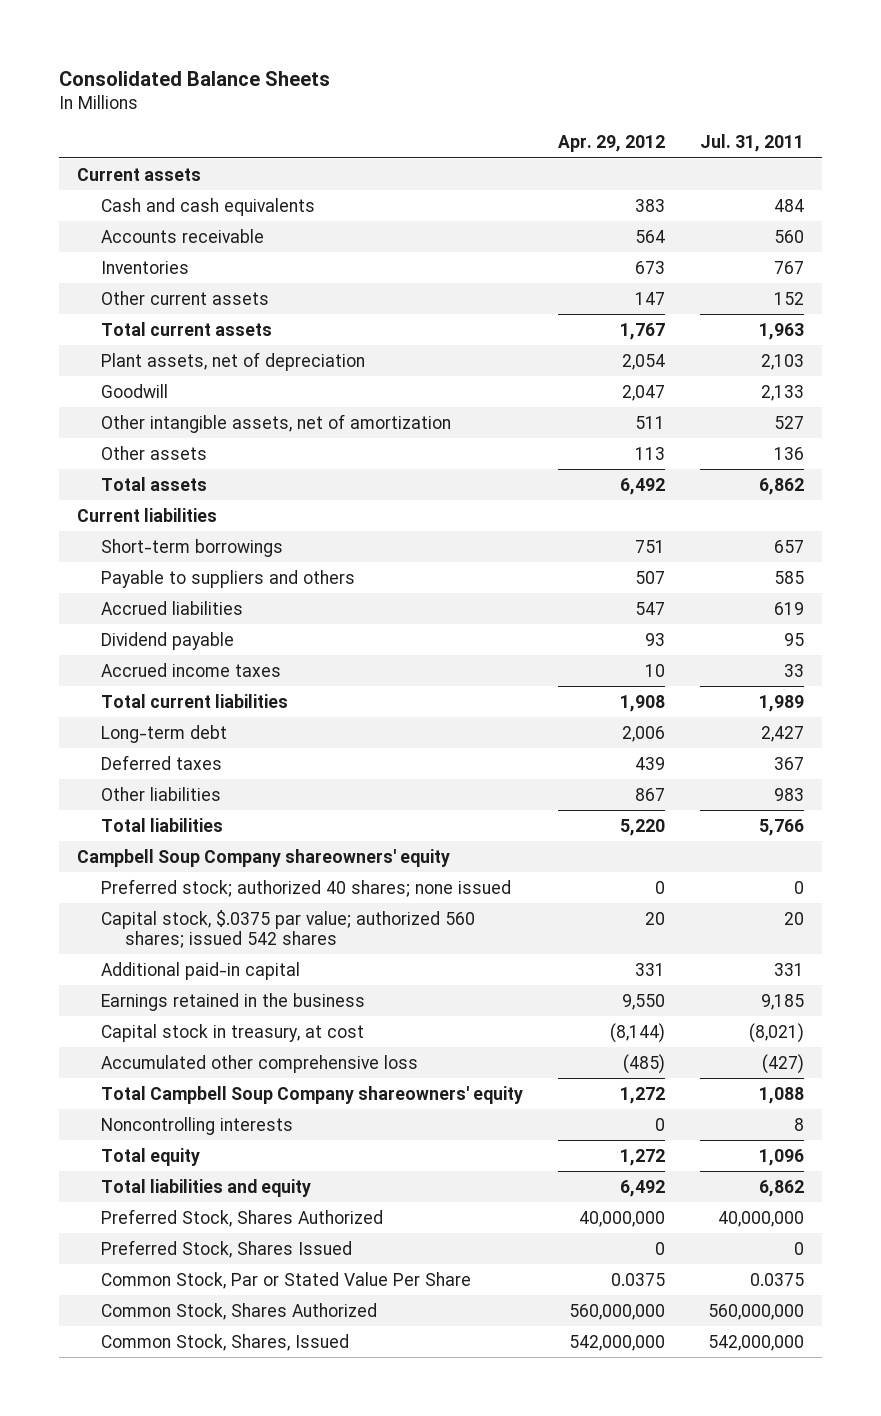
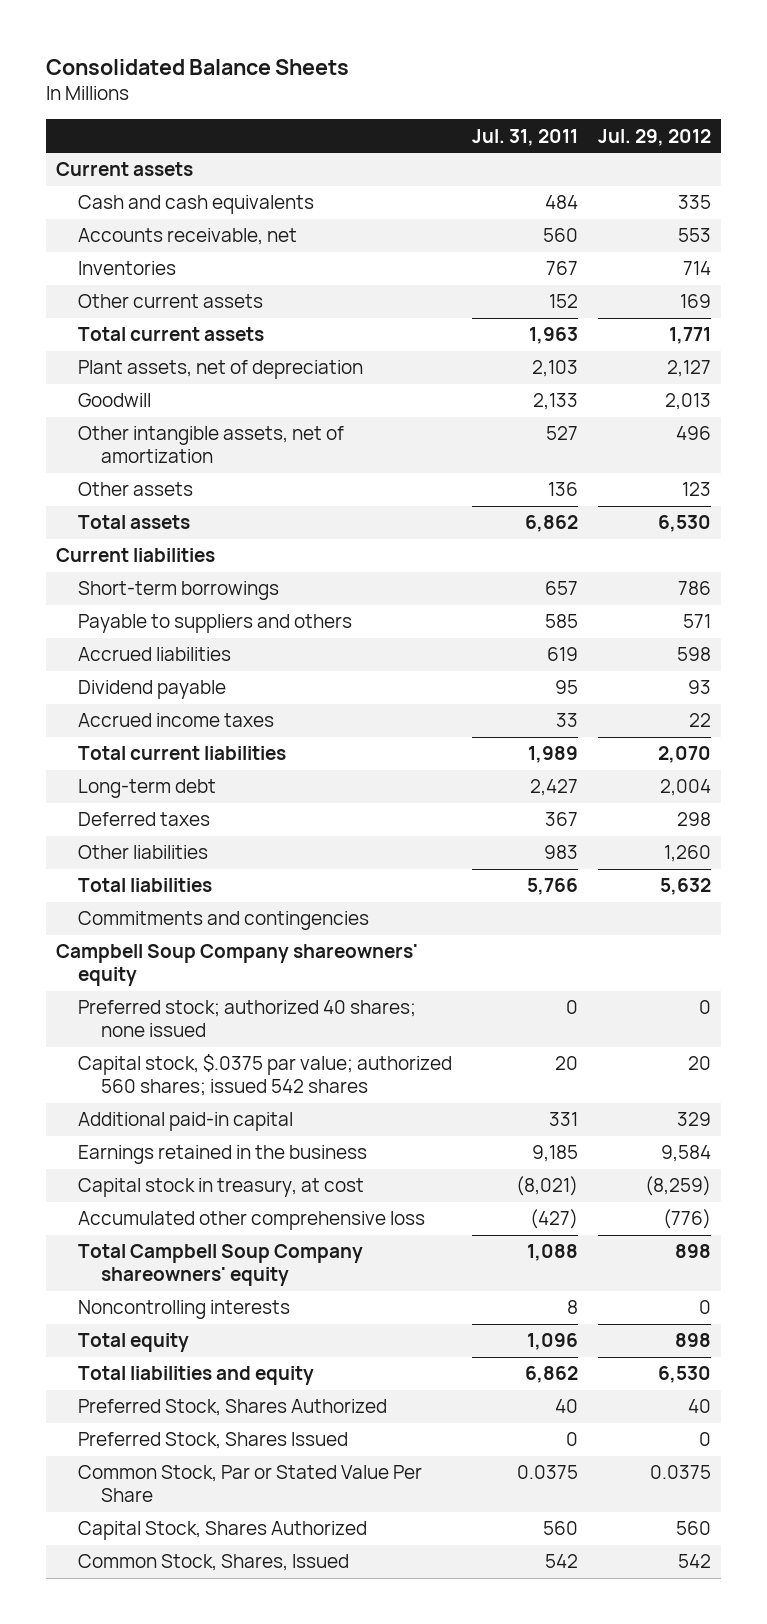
- | Apr. 29, 2012 | Jul. 31, 2011
+ | Jul. 31, 2011 | Jul. 29, 2012
- Accounts receivable | 564 | 560
+ Accounts receivable, net | 560 | 553
+ Commitments and contingencies
- Preferred Stock, Shares Authorized | 40,000,000 | 40,000,000
+ Preferred Stock, Shares Authorized | 40 | 40
- Common Stock, Shares Authorized | 560,000,000 | 560,000,000
- Common Stock, Shares, Issued | 542,000,000 | 542,000,000
+ Capital Stock, Shares Authorized | 560 | 560
+ Common Stock, Shares, Issued | 542 | 542

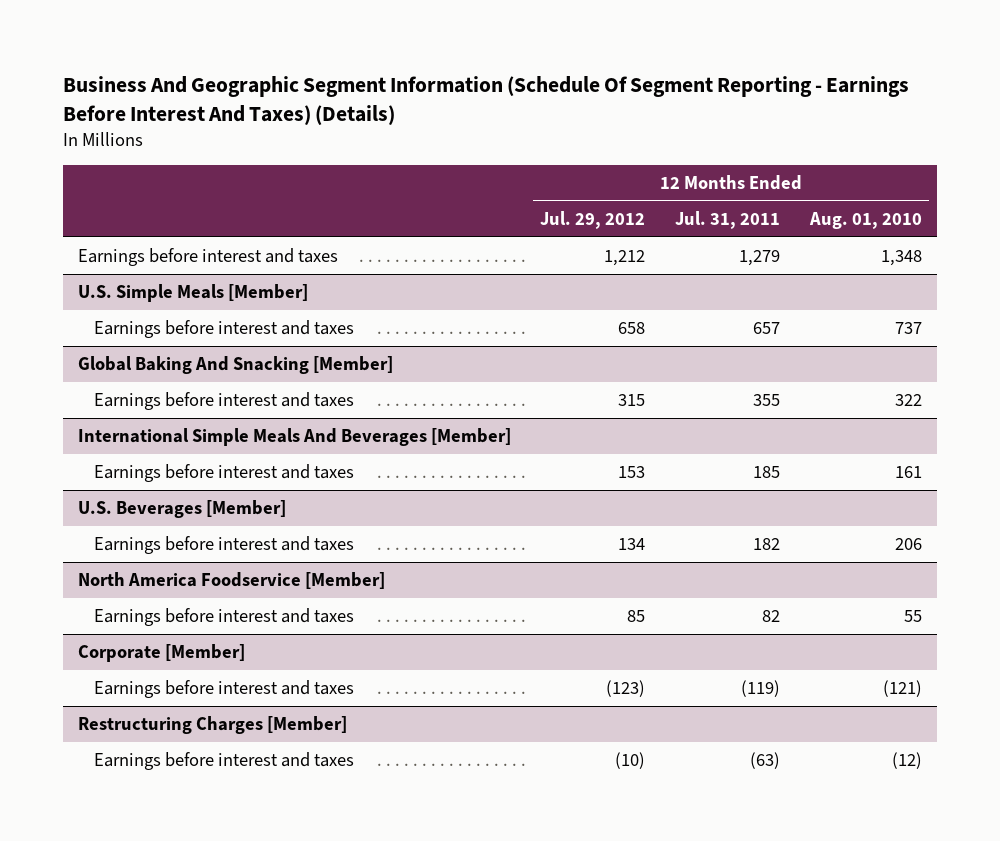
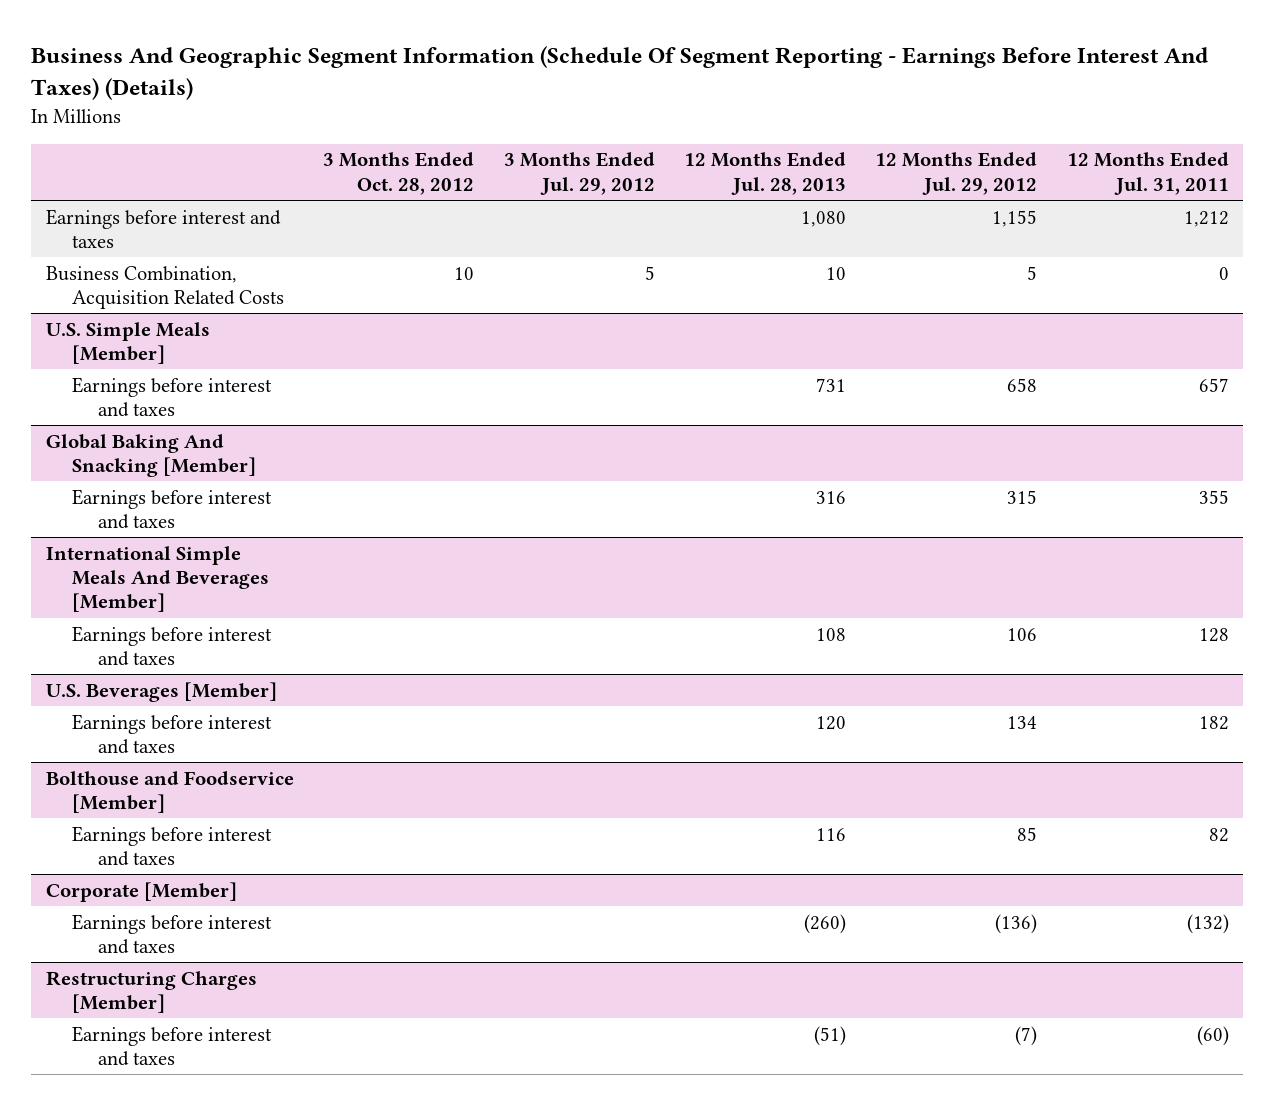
- | 12 Months Ended Jul. 29, 2012 | 12 Months Ended Jul. 31, 2011 | 12 Months Ended Aug. 01, 2010
+ | 3 Months Ended Oct. 28, 2012 | 3 Months Ended Jul. 29, 2012 | 12 Months Ended Jul. 28, 2013 | 12 Months Ended Jul. 29, 2012 | 12 Months Ended Jul. 31, 2011
- Earnings before interest and taxes | 1,212 | 1,279 | 1,348
+ Earnings before interest and taxes | | | 1,080 | 1,155 | 1,212
+ Business Combination, Acquisition Related Costs | 10 | 5 | 10 | 5 | 0
@ International Simple Meals And Beverages [Member]
- Earnings before interest and taxes | 153 | 185 | 161
+ Earnings before interest and taxes | | | 108 | 106 | 128
- North America Foodservice [Member]
+ Bolthouse and Foodservice [Member]
@ Corporate [Member]
- Earnings before interest and taxes | (123) | (119) | (121)
+ Earnings before interest and taxes | | | (260) | (136) | (132)
@ Restructuring Charges [Member]
- Earnings before interest and taxes | (10) | (63) | (12)
+ Earnings before interest and taxes | | | (51) | (7) | (60)

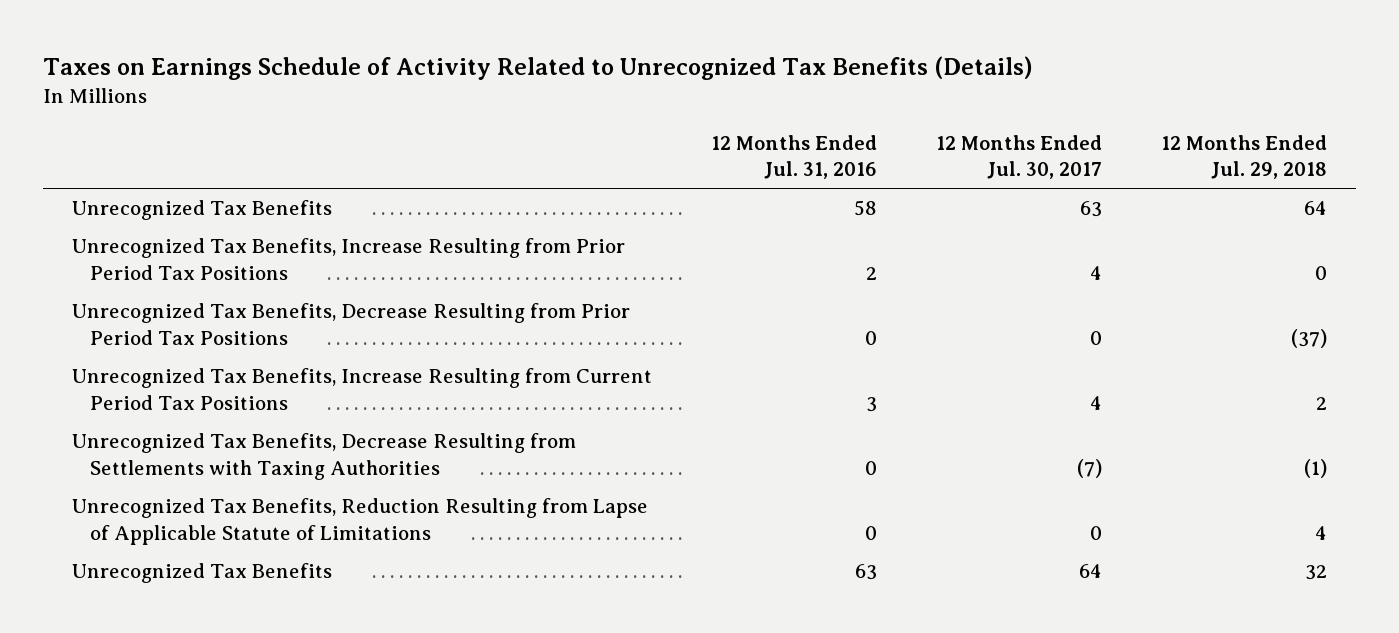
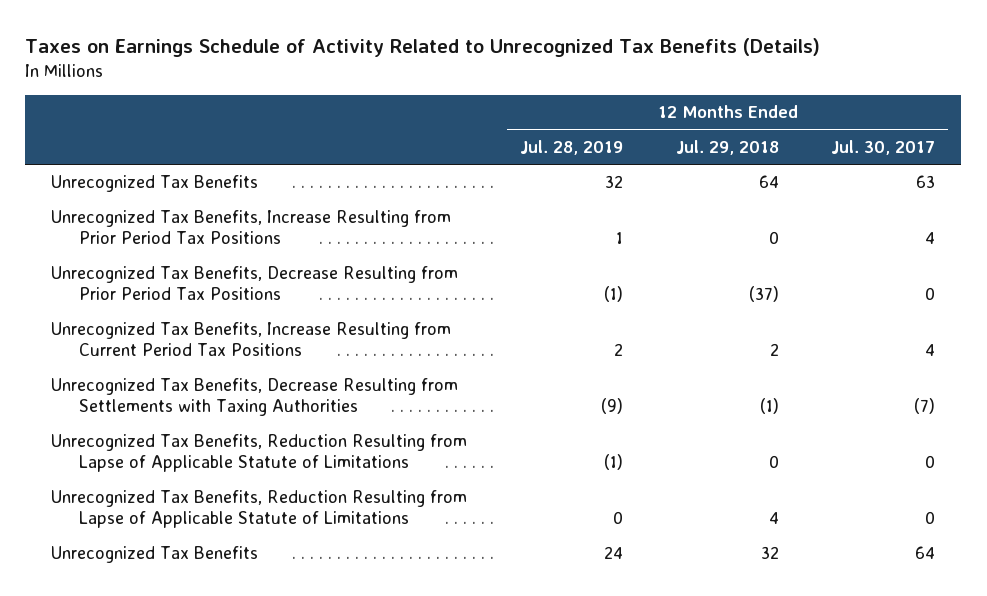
- | 12 Months Ended Jul. 31, 2016 | 12 Months Ended Jul. 30, 2017 | 12 Months Ended Jul. 29, 2018
+ | 12 Months Ended Jul. 28, 2019 | 12 Months Ended Jul. 29, 2018 | 12 Months Ended Jul. 30, 2017
+ Unrecognized Tax Benefits, Reduction Resulting from Lapse of Applicable Statute of Limitations | (1) | 0 | 0

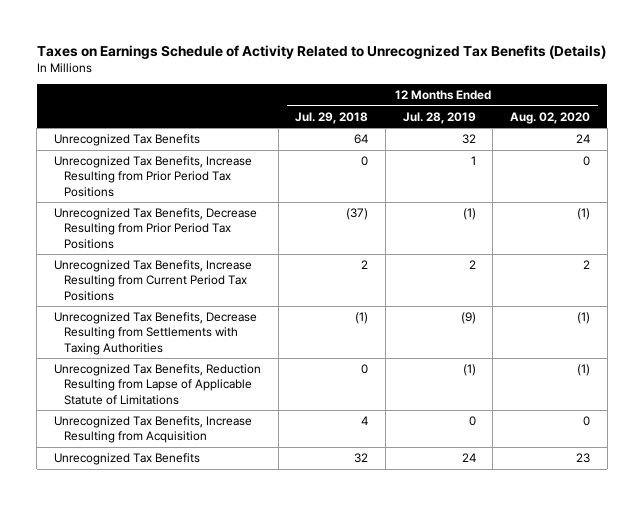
- | 12 Months Ended Jul. 28, 2019 | 12 Months Ended Jul. 29, 2018 | 12 Months Ended Jul. 30, 2017
+ | 12 Months Ended Jul. 29, 2018 | 12 Months Ended Jul. 28, 2019 | 12 Months Ended Aug. 02, 2020
- Unrecognized Tax Benefits, Reduction Resulting from Lapse of Applicable Statute of Limitations | 0 | 4 | 0
+ Unrecognized Tax Benefits, Increase Resulting from Acquisition | 4 | 0 | 0

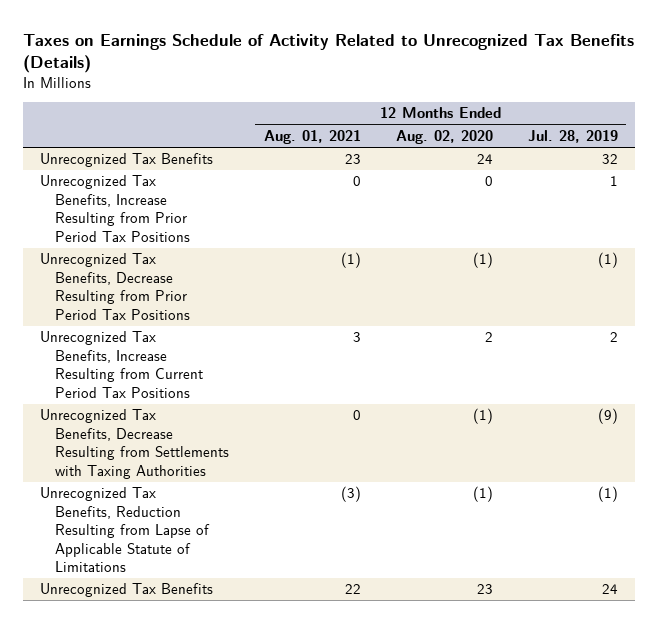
- | 12 Months Ended Jul. 29, 2018 | 12 Months Ended Jul. 28, 2019 | 12 Months Ended Aug. 02, 2020
+ | 12 Months Ended Aug. 01, 2021 | 12 Months Ended Aug. 02, 2020 | 12 Months Ended Jul. 28, 2019
- Unrecognized Tax Benefits, Increase Resulting from Acquisition | 4 | 0 | 0

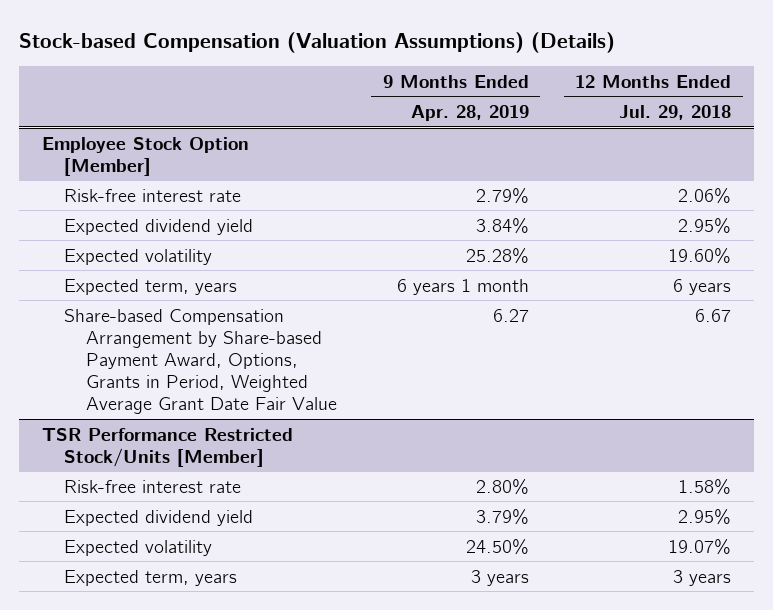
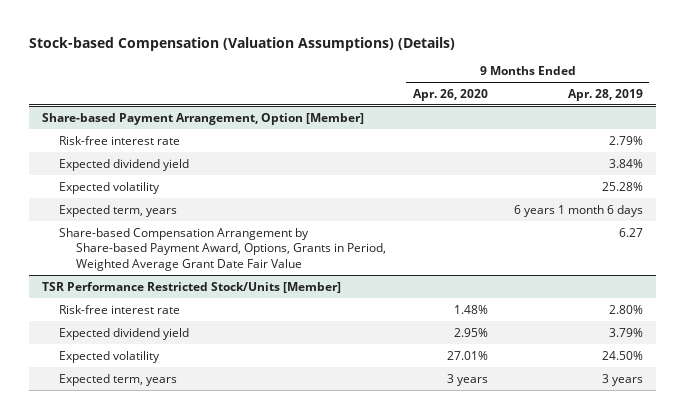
- | 9 Months Ended Apr. 28, 2019 | 12 Months Ended Jul. 29, 2018
+ | 9 Months Ended Apr. 26, 2020 | 9 Months Ended Apr. 28, 2019
- Employee Stock Option [Member]
+ Share-based Payment Arrangement, Option [Member]
- Expected term, years | 6 years 1 month | 6 years
+ Expected term, years | | 6 years 1 month 6 days

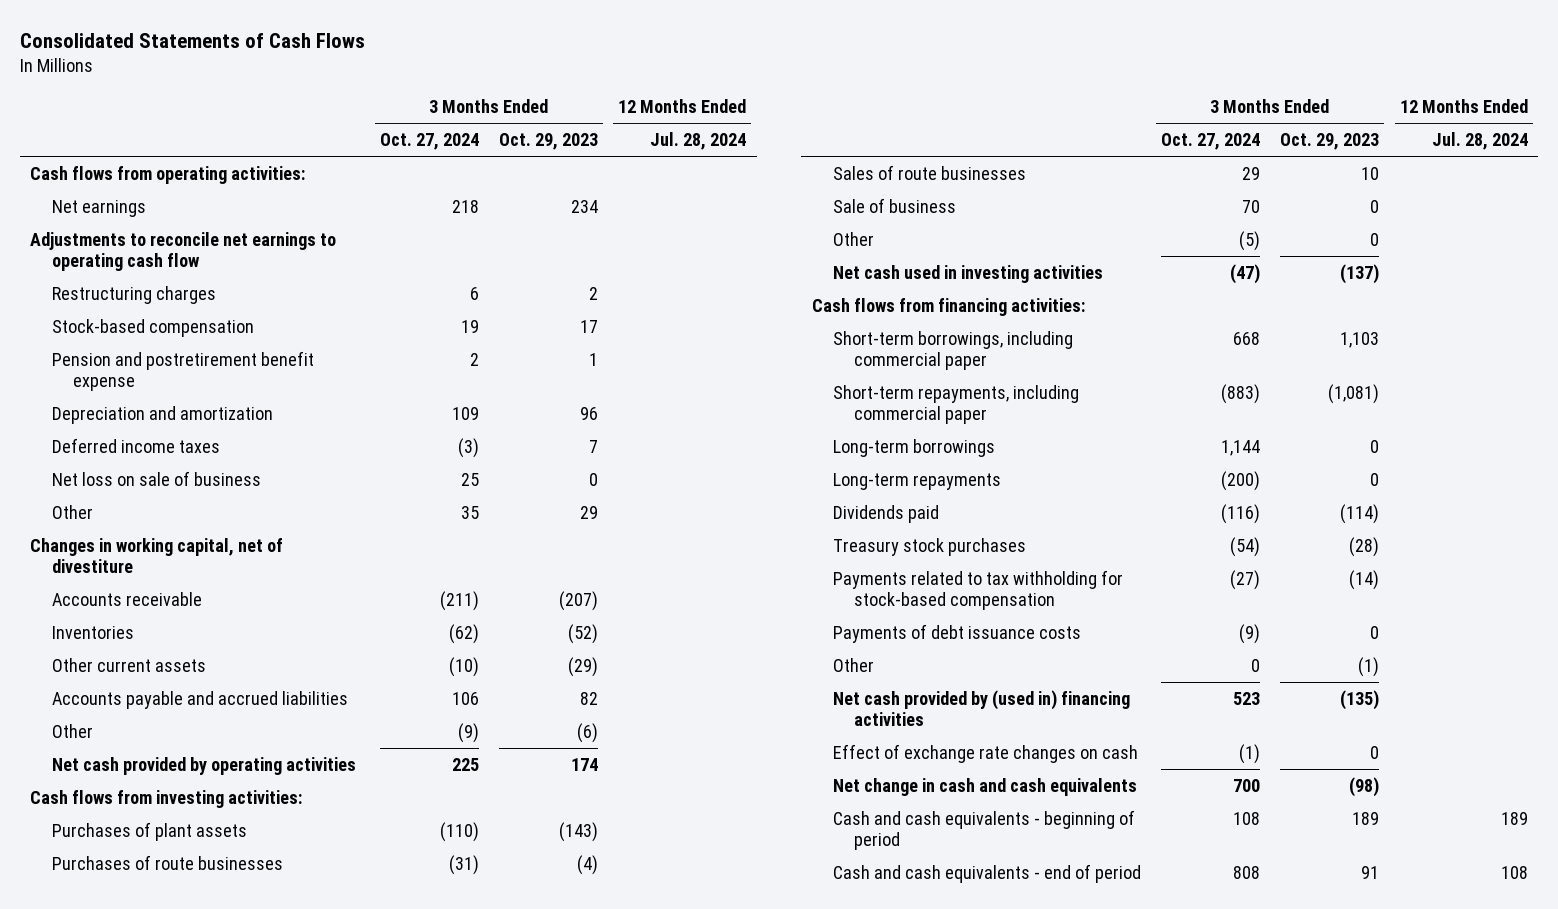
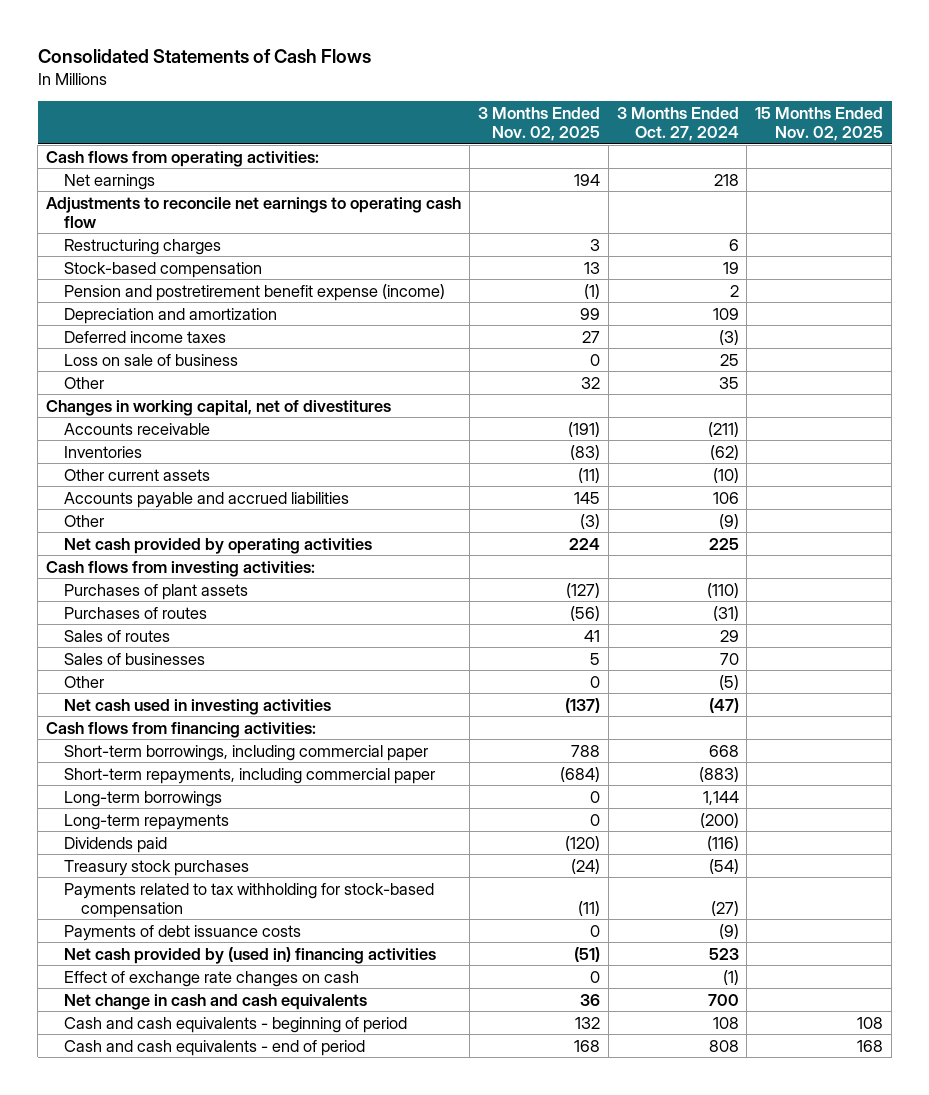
- | 3 Months Ended Oct. 27, 2024 | 3 Months Ended Oct. 29, 2023 | 12 Months Ended Jul. 28, 2024
+ | 3 Months Ended Nov. 02, 2025 | 3 Months Ended Oct. 27, 2024 | 15 Months Ended Nov. 02, 2025
- Pension and postretirement benefit expense | 2 | 1 |
+ Pension and postretirement benefit expense (income) | (1) | 2 |
- Net loss on sale of business | 25 | 0 |
+ Loss on sale of business | 0 | 25 |
- Changes in working capital, net of divestiture
+ Changes in working capital, net of divestitures
- Purchases of route businesses | (31) | (4) |
- Sales of route businesses | 29 | 10 |
- Sale of business | 70 | 0 |
+ Purchases of routes | (56) | (31) |
+ Sales of routes | 41 | 29 |
+ Sales of businesses | 5 | 70 |
- Other | 0 | (1) |

